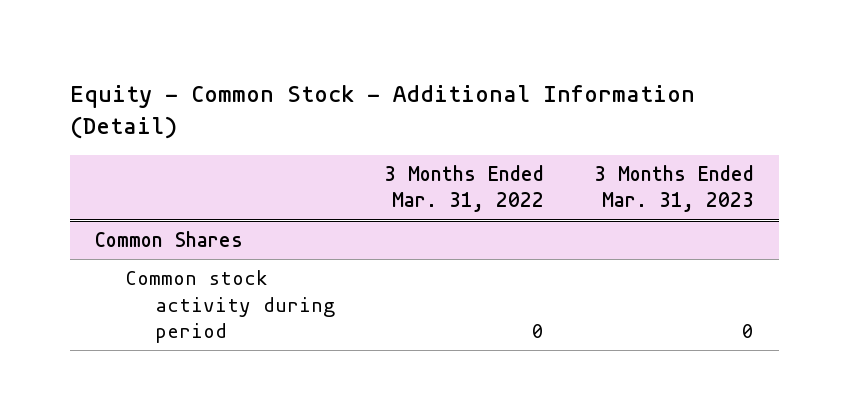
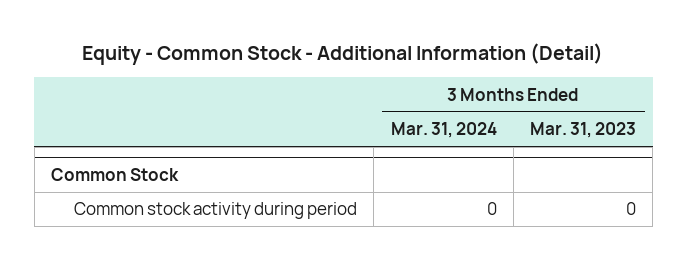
- | 3 Months Ended Mar. 31, 2022 | 3 Months Ended Mar. 31, 2023
+ | 3 Months Ended Mar. 31, 2024 | 3 Months Ended Mar. 31, 2023
- Common Shares
+ Common Stock

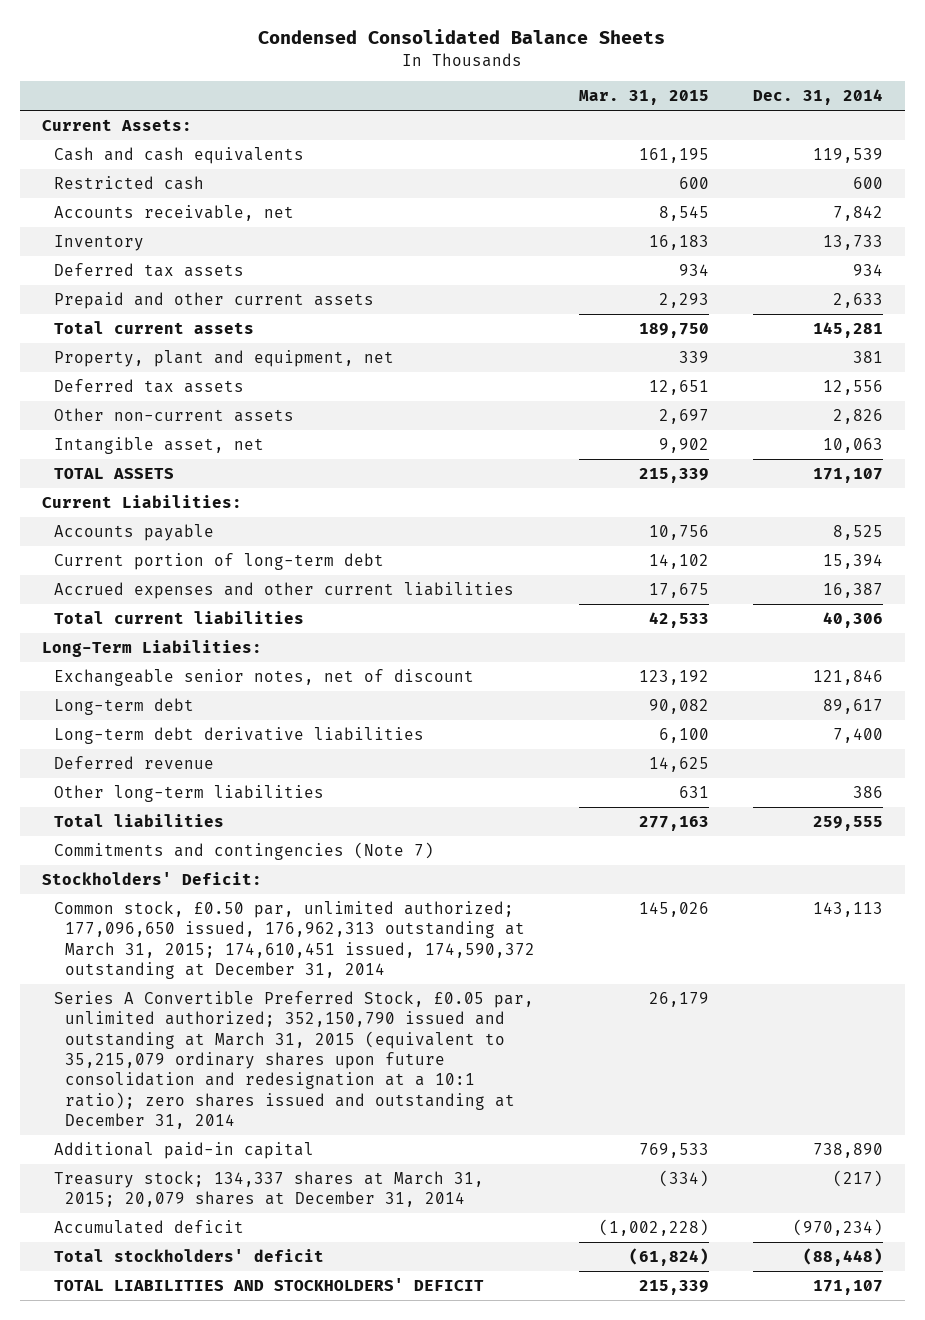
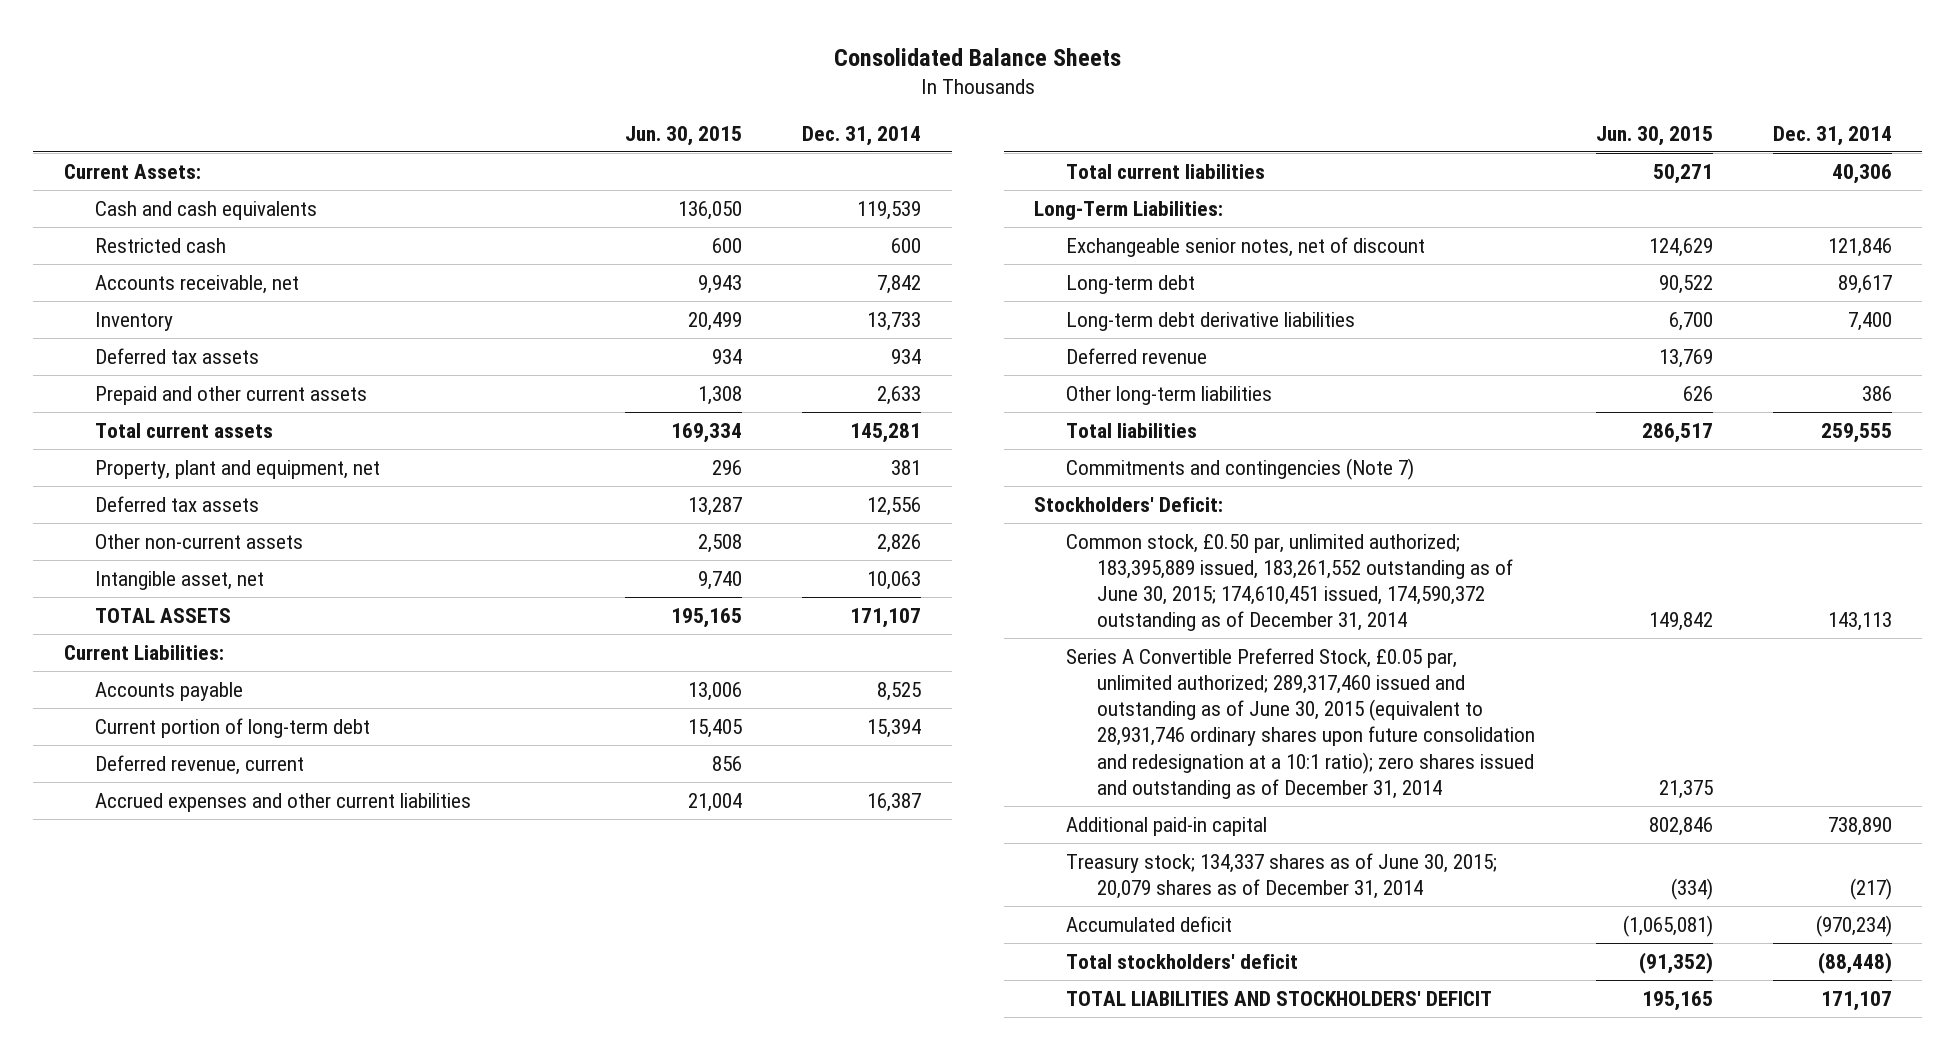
- Condensed Consolidated Balance Sheets
+ Consolidated Balance Sheets
- | Mar. 31, 2015 | Dec. 31, 2014
+ | Jun. 30, 2015 | Dec. 31, 2014
+ Deferred revenue, current | 856 |
- Common stock, £0.50 par, unlimited authorized; 177,096,650 issued, 176,962,313 outstanding at March 31, 2015; 174,610,451 issued, 174,590,372 outstanding at December 31, 2014 | 145,026 | 143,113
- Series A Convertible Preferred Stock, £0.05 par, unlimited authorized; 352,150,790 issued and outstanding at March 31, 2015 (equivalent to 35,215,079 ordinary shares upon future consolidation and redesignation at a 10:1 ratio); zero shares issued and outstanding at December 31, 2014 | 26,179 |
+ Common stock, £0.50 par, unlimited authorized; 183,395,889 issued, 183,261,552 outstanding as of June 30, 2015; 174,610,451 issued, 174,590,372 outstanding as of December 31, 2014 | 149,842 | 143,113
+ Series A Convertible Preferred Stock, £0.05 par, unlimited authorized; 289,317,460 issued and outstanding as of June 30, 2015 (equivalent to 28,931,746 ordinary shares upon future consolidation and redesignation at a 10:1 ratio); zero shares issued and outstanding as of December 31, 2014 | 21,375 |
- Treasury stock; 134,337 shares at March 31, 2015; 20,079 shares at December 31, 2014 | (334) | (217)
+ Treasury stock; 134,337 shares as of June 30, 2015; 20,079 shares as of December 31, 2014 | (334) | (217)

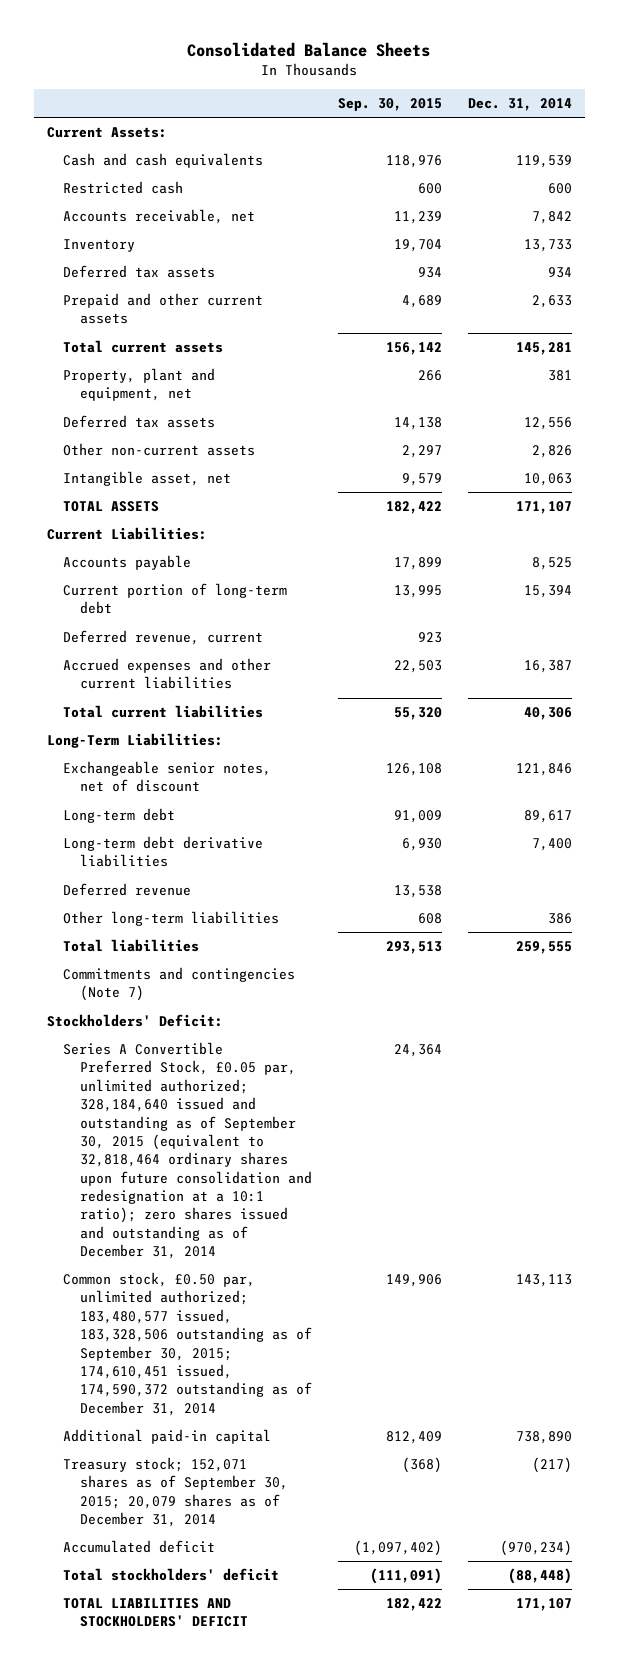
- | Jun. 30, 2015 | Dec. 31, 2014
+ | Sep. 30, 2015 | Dec. 31, 2014
- Common stock, £0.50 par, unlimited authorized; 183,395,889 issued, 183,261,552 outstanding as of June 30, 2015; 174,610,451 issued, 174,590,372 outstanding as of December 31, 2014 | 149,842 | 143,113
- Series A Convertible Preferred Stock, £0.05 par, unlimited authorized; 289,317,460 issued and outstanding as of June 30, 2015 (equivalent to 28,931,746 ordinary shares upon future consolidation and redesignation at a 10:1 ratio); zero shares issued and outstanding as of December 31, 2014 | 21,375 |
+ Series A Convertible Preferred Stock, £0.05 par, unlimited authorized; 328,184,640 issued and outstanding as of September 30, 2015 (equivalent to 32,818,464 ordinary shares upon future consolidation and redesignation at a 10:1 ratio); zero shares issued and outstanding as of December 31, 2014 | 24,364 |
+ Common stock, £0.50 par, unlimited authorized; 183,480,577 issued, 183,328,506 outstanding as of September 30, 2015; 174,610,451 issued, 174,590,372 outstanding as of December 31, 2014 | 149,906 | 143,113
- Treasury stock; 134,337 shares as of June 30, 2015; 20,079 shares as of December 31, 2014 | (334) | (217)
+ Treasury stock; 152,071 shares as of September 30, 2015; 20,079 shares as of December 31, 2014 | (368) | (217)

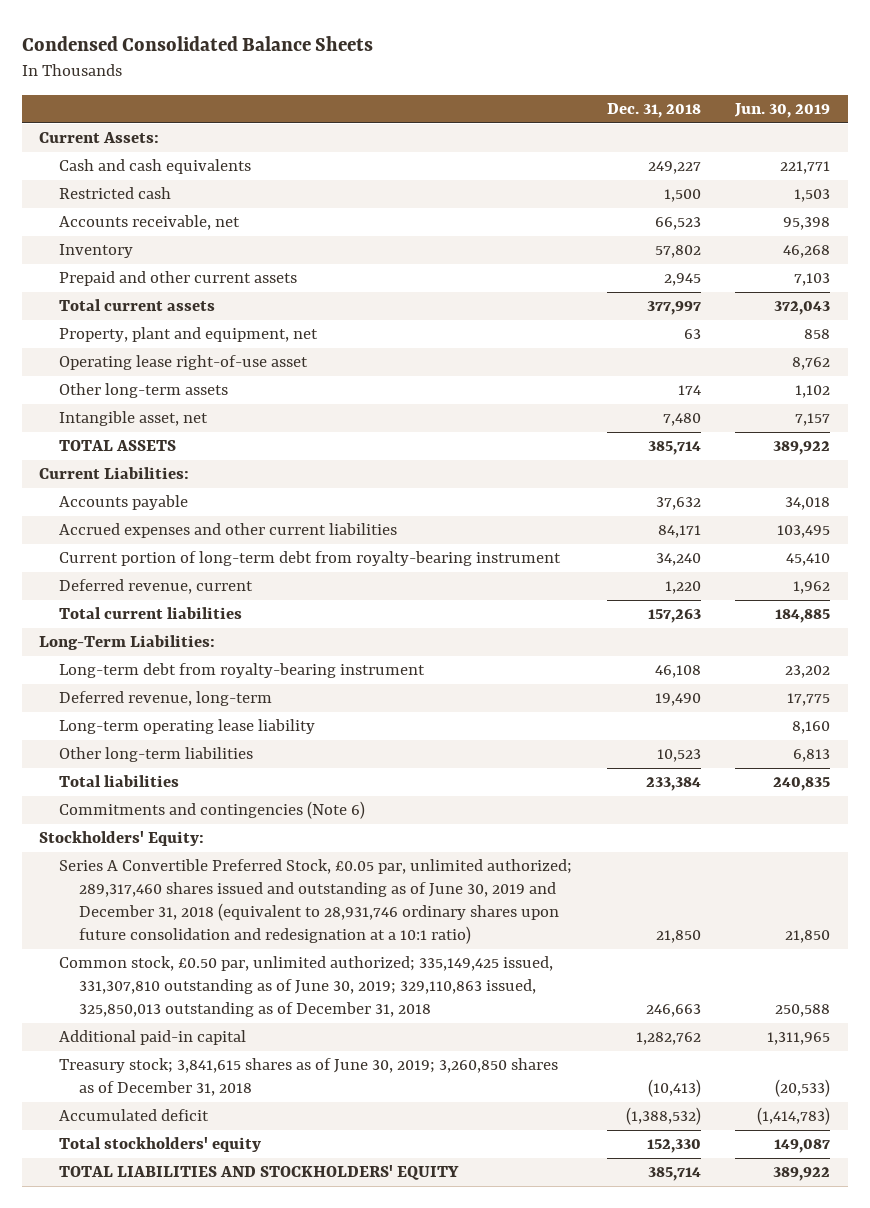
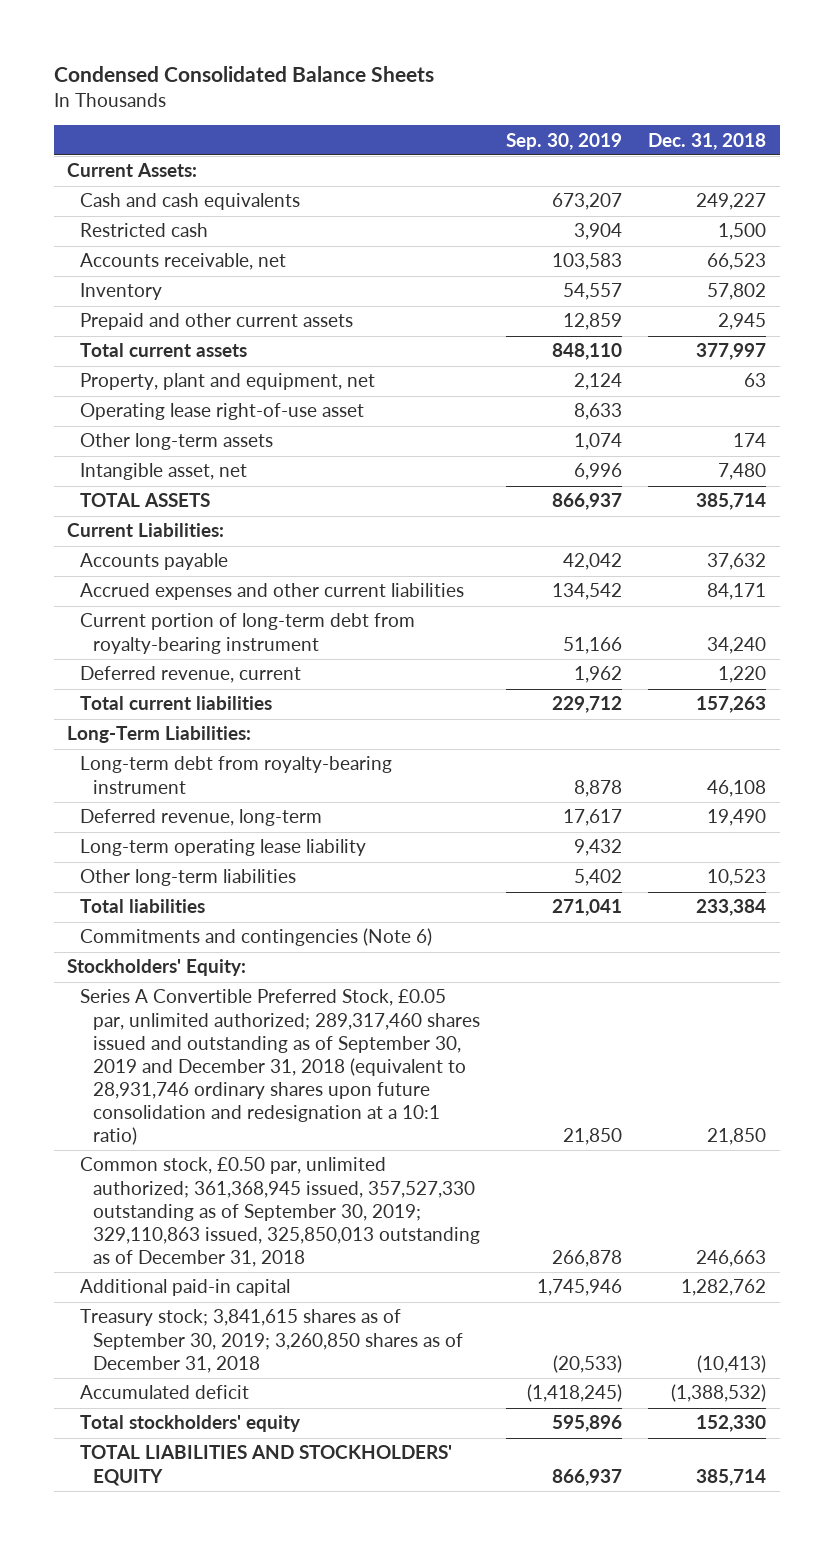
- | Dec. 31, 2018 | Jun. 30, 2019
+ | Sep. 30, 2019 | Dec. 31, 2018
- Series A Convertible Preferred Stock, £0.05 par, unlimited authorized; 289,317,460 shares issued and outstanding as of June 30, 2019 and December 31, 2018 (equivalent to 28,931,746 ordinary shares upon future consolidation and redesignation at a 10:1 ratio) | 21,850 | 21,850
- Common stock, £0.50 par, unlimited authorized; 335,149,425 issued, 331,307,810 outstanding as of June 30, 2019; 329,110,863 issued, 325,850,013 outstanding as of December 31, 2018 | 246,663 | 250,588
+ Series A Convertible Preferred Stock, £0.05 par, unlimited authorized; 289,317,460 shares issued and outstanding as of September 30, 2019 and December 31, 2018 (equivalent to 28,931,746 ordinary shares upon future consolidation and redesignation at a 10:1 ratio) | 21,850 | 21,850
+ Common stock, £0.50 par, unlimited authorized; 361,368,945 issued, 357,527,330 outstanding as of September 30, 2019; 329,110,863 issued, 325,850,013 outstanding as of December 31, 2018 | 266,878 | 246,663
- Treasury stock; 3,841,615 shares as of June 30, 2019; 3,260,850 shares as of December 31, 2018 | (10,413) | (20,533)
+ Treasury stock; 3,841,615 shares as of September 30, 2019; 3,260,850 shares as of December 31, 2018 | (20,533) | (10,413)

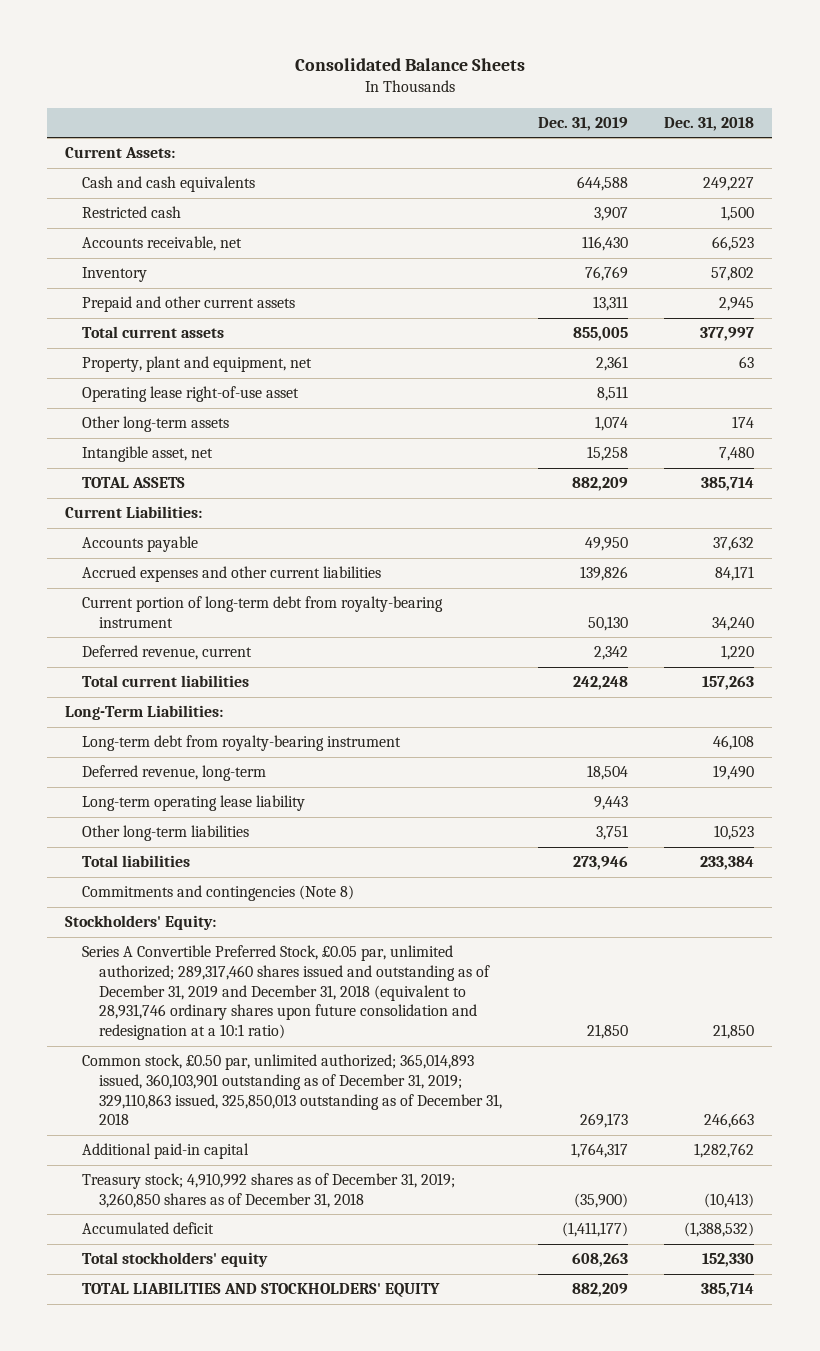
- Condensed Consolidated Balance Sheets
+ Consolidated Balance Sheets
- | Sep. 30, 2019 | Dec. 31, 2018
+ | Dec. 31, 2019 | Dec. 31, 2018
- Commitments and contingencies (Note 6)
+ Commitments and contingencies (Note 8)
- Series A Convertible Preferred Stock, £0.05 par, unlimited authorized; 289,317,460 shares issued and outstanding as of September 30, 2019 and December 31, 2018 (equivalent to 28,931,746 ordinary shares upon future consolidation and redesignation at a 10:1 ratio) | 21,850 | 21,850
- Common stock, £0.50 par, unlimited authorized; 361,368,945 issued, 357,527,330 outstanding as of September 30, 2019; 329,110,863 issued, 325,850,013 outstanding as of December 31, 2018 | 266,878 | 246,663
+ Series A Convertible Preferred Stock, £0.05 par, unlimited authorized; 289,317,460 shares issued and outstanding as of December 31, 2019 and December 31, 2018 (equivalent to 28,931,746 ordinary shares upon future consolidation and redesignation at a 10:1 ratio) | 21,850 | 21,850
+ Common stock, £0.50 par, unlimited authorized; 365,014,893 issued, 360,103,901 outstanding as of December 31, 2019; 329,110,863 issued, 325,850,013 outstanding as of December 31, 2018 | 269,173 | 246,663
- Treasury stock; 3,841,615 shares as of September 30, 2019; 3,260,850 shares as of December 31, 2018 | (20,533) | (10,413)
+ Treasury stock; 4,910,992 shares as of December 31, 2019; 3,260,850 shares as of December 31, 2018 | (35,900) | (10,413)

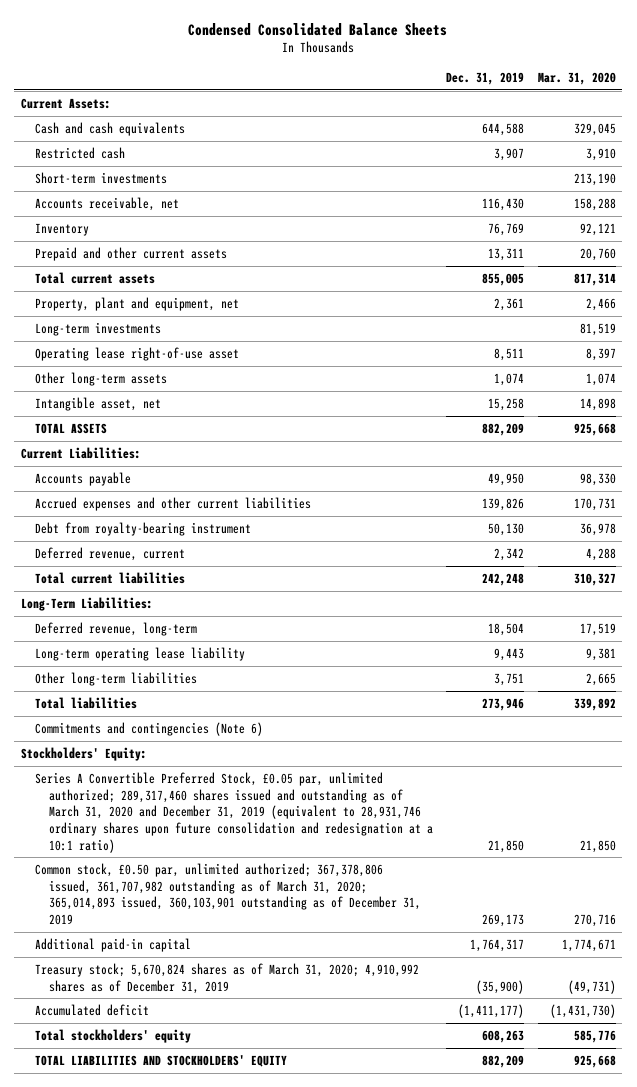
- Consolidated Balance Sheets
+ Condensed Consolidated Balance Sheets
- | Dec. 31, 2019 | Dec. 31, 2018
+ | Dec. 31, 2019 | Mar. 31, 2020
+ Short-term investments | | 213,190
+ Long-term investments | | 81,519
- Current portion of long-term debt from royalty-bearing instrument | 50,130 | 34,240
+ Debt from royalty-bearing instrument | 50,130 | 36,978
- Long-term debt from royalty-bearing instrument | | 46,108
- Commitments and contingencies (Note 8)
+ Commitments and contingencies (Note 6)
- Series A Convertible Preferred Stock, £0.05 par, unlimited authorized; 289,317,460 shares issued and outstanding as of December 31, 2019 and December 31, 2018 (equivalent to 28,931,746 ordinary shares upon future consolidation and redesignation at a 10:1 ratio) | 21,850 | 21,850
- Common stock, £0.50 par, unlimited authorized; 365,014,893 issued, 360,103,901 outstanding as of December 31, 2019; 329,110,863 issued, 325,850,013 outstanding as of December 31, 2018 | 269,173 | 246,663
+ Series A Convertible Preferred Stock, £0.05 par, unlimited authorized; 289,317,460 shares issued and outstanding as of March 31, 2020 and December 31, 2019 (equivalent to 28,931,746 ordinary shares upon future consolidation and redesignation at a 10:1 ratio) | 21,850 | 21,850
+ Common stock, £0.50 par, unlimited authorized; 367,378,806 issued, 361,707,982 outstanding as of March 31, 2020; 365,014,893 issued, 360,103,901 outstanding as of December 31, 2019 | 269,173 | 270,716
- Treasury stock; 4,910,992 shares as of December 31, 2019; 3,260,850 shares as of December 31, 2018 | (35,900) | (10,413)
+ Treasury stock; 5,670,824 shares as of March 31, 2020; 4,910,992 shares as of December 31, 2019 | (35,900) | (49,731)

